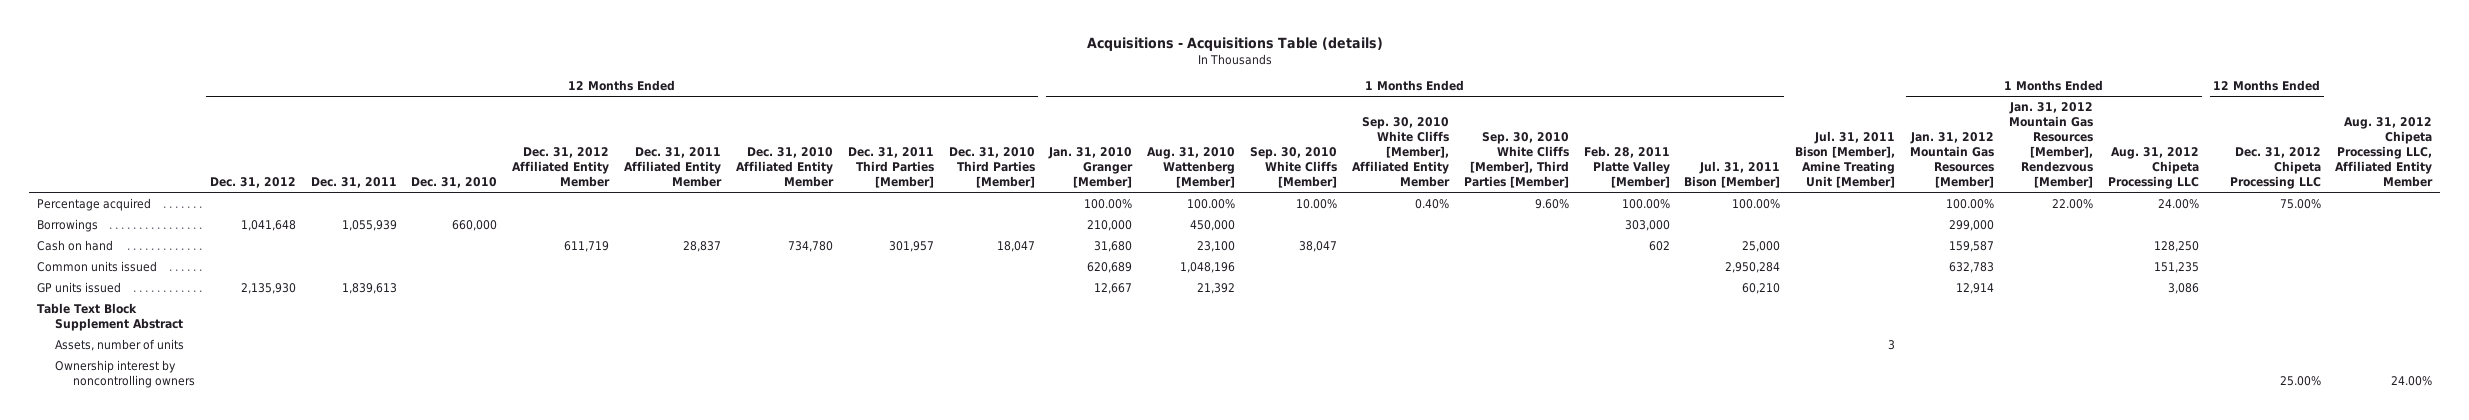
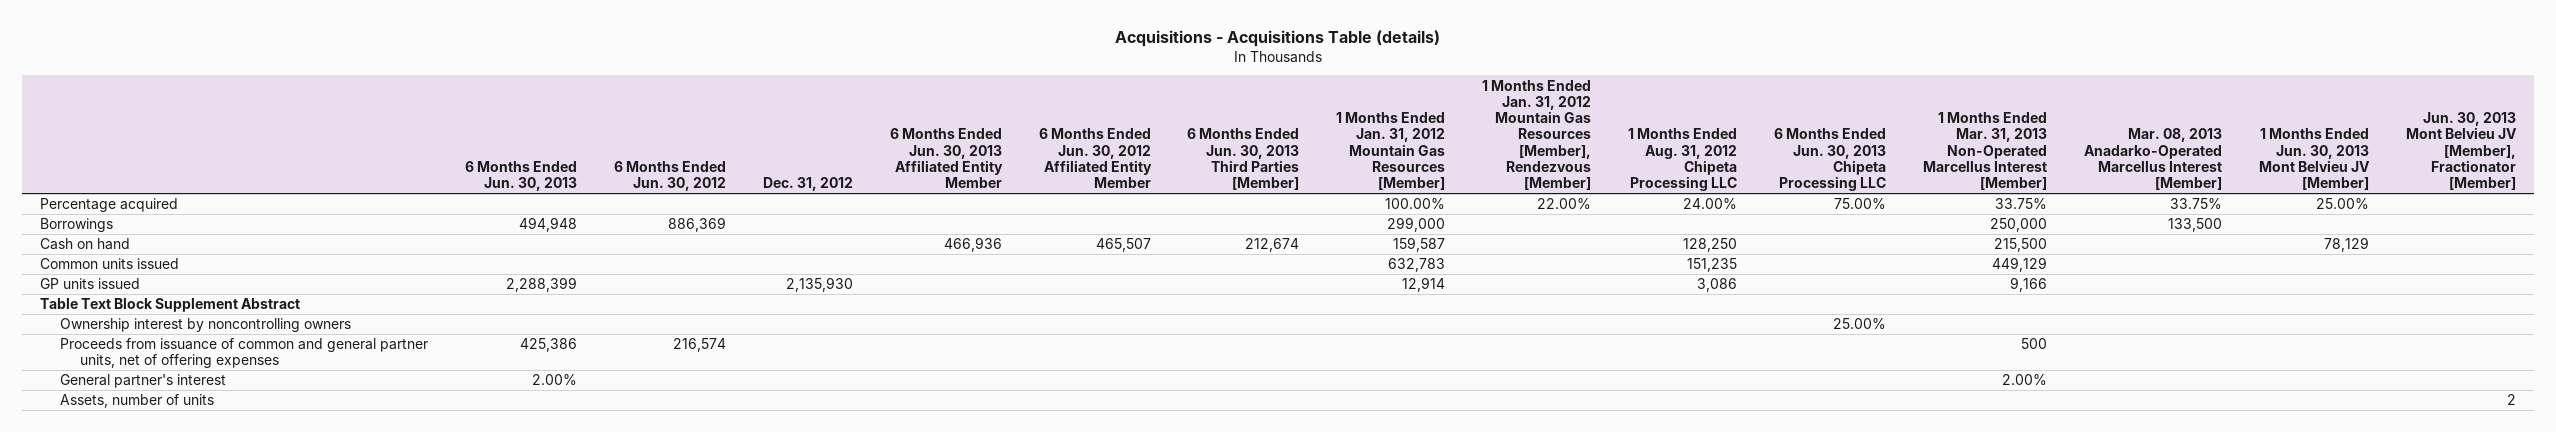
- | 12 Months Ended Dec. 31, 2012 | 12 Months Ended Dec. 31, 2011 | 12 Months Ended Dec. 31, 2010 | 12 Months Ended Dec. 31, 2012 Affiliated Entity Member | 12 Months Ended Dec. 31, 2011 Affiliated Entity Member | 12 Months Ended Dec. 31, 2010 Affiliated Entity Member | 12 Months Ended Dec. 31, 2011 Third Parties [Member] | 12 Months Ended Dec. 31, 2010 Third Parties [Member] | 1 Months Ended Jan. 31, 2010 Granger [Member] | 1 Months Ended Aug. 31, 2010 Wattenberg [Member] | 1 Months Ended Sep. 30, 2010 White Cliffs [Member] | 1 Months Ended Sep. 30, 2010 White Cliffs [Member], Affiliated Entity Member | 1 Months Ended Sep. 30, 2010 White Cliffs [Member], Third Parties [Member] | 1 Months Ended Feb. 28, 2011 Platte Valley [Member] | 1 Months Ended Jul. 31, 2011 Bison [Member] | Jul. 31, 2011 Bison [Member], Amine Treating Unit [Member] | 1 Months Ended Jan. 31, 2012 Mountain Gas Resources [Member] | 1 Months Ended Jan. 31, 2012 Mountain Gas Resources [Member], Rendezvous [Member] | 1 Months Ended Aug. 31, 2012 Chipeta Processing LLC | 12 Months Ended Dec. 31, 2012 Chipeta Processing LLC | Aug. 31, 2012 Chipeta Processing LLC, Affiliated Entity Member
+ | 6 Months Ended Jun. 30, 2013 | 6 Months Ended Jun. 30, 2012 | Dec. 31, 2012 | 6 Months Ended Jun. 30, 2013 Affiliated Entity Member | 6 Months Ended Jun. 30, 2012 Affiliated Entity Member | 6 Months Ended Jun. 30, 2013 Third Parties [Member] | 1 Months Ended Jan. 31, 2012 Mountain Gas Resources [Member] | 1 Months Ended Jan. 31, 2012 Mountain Gas Resources [Member], Rendezvous [Member] | 1 Months Ended Aug. 31, 2012 Chipeta Processing LLC | 6 Months Ended Jun. 30, 2013 Chipeta Processing LLC | 1 Months Ended Mar. 31, 2013 Non-Operated Marcellus Interest [Member] | Mar. 08, 2013 Anadarko-Operated Marcellus Interest [Member] | 1 Months Ended Jun. 30, 2013 Mont Belvieu JV [Member] | Jun. 30, 2013 Mont Belvieu JV [Member], Fractionator [Member]
+ Proceeds from issuance of common and general partner units, net of offering expenses | 425,386 | 216,574 | | | | | | | | | 500 | | |
+ General partner's interest | 2.00% | | | | | | | | | | 2.00% | | |
moved down: Assets, number of units | | | | | | | | | | | | | | 2

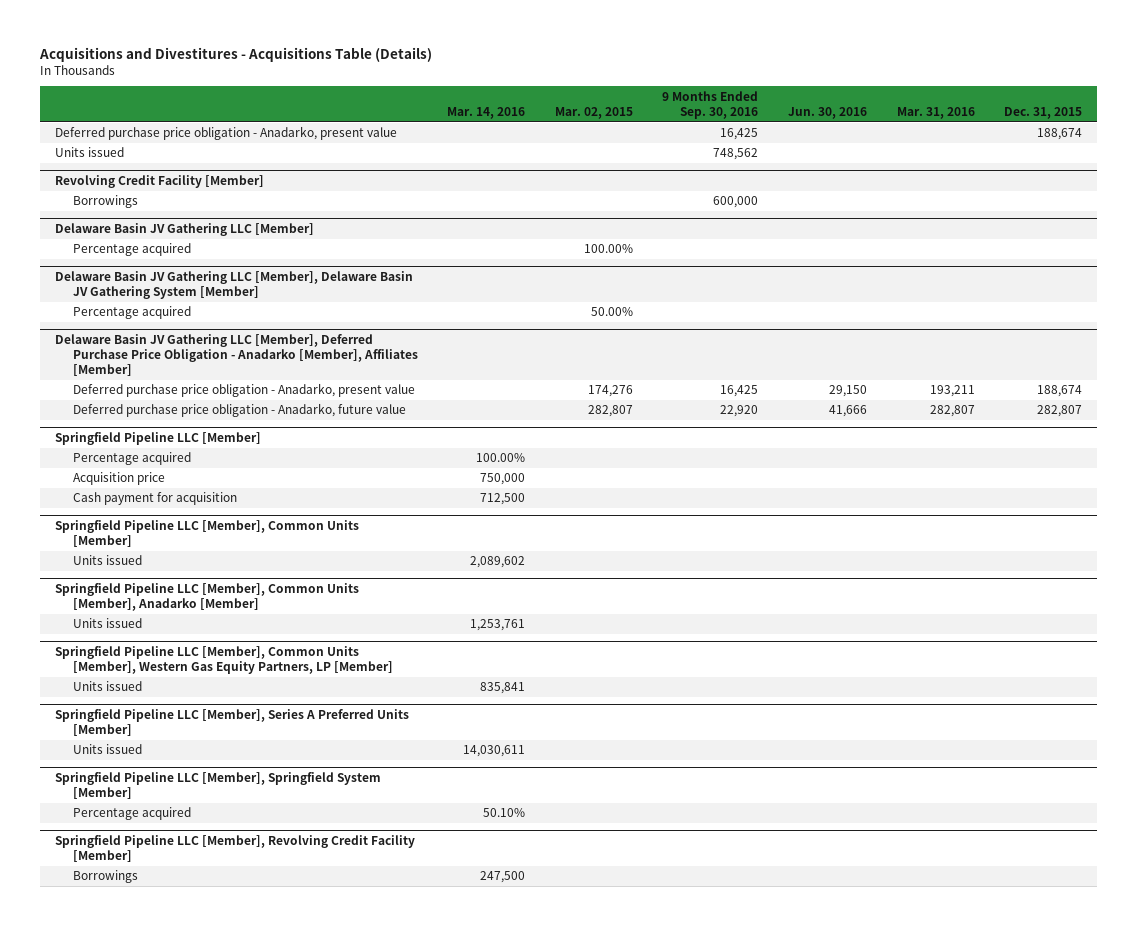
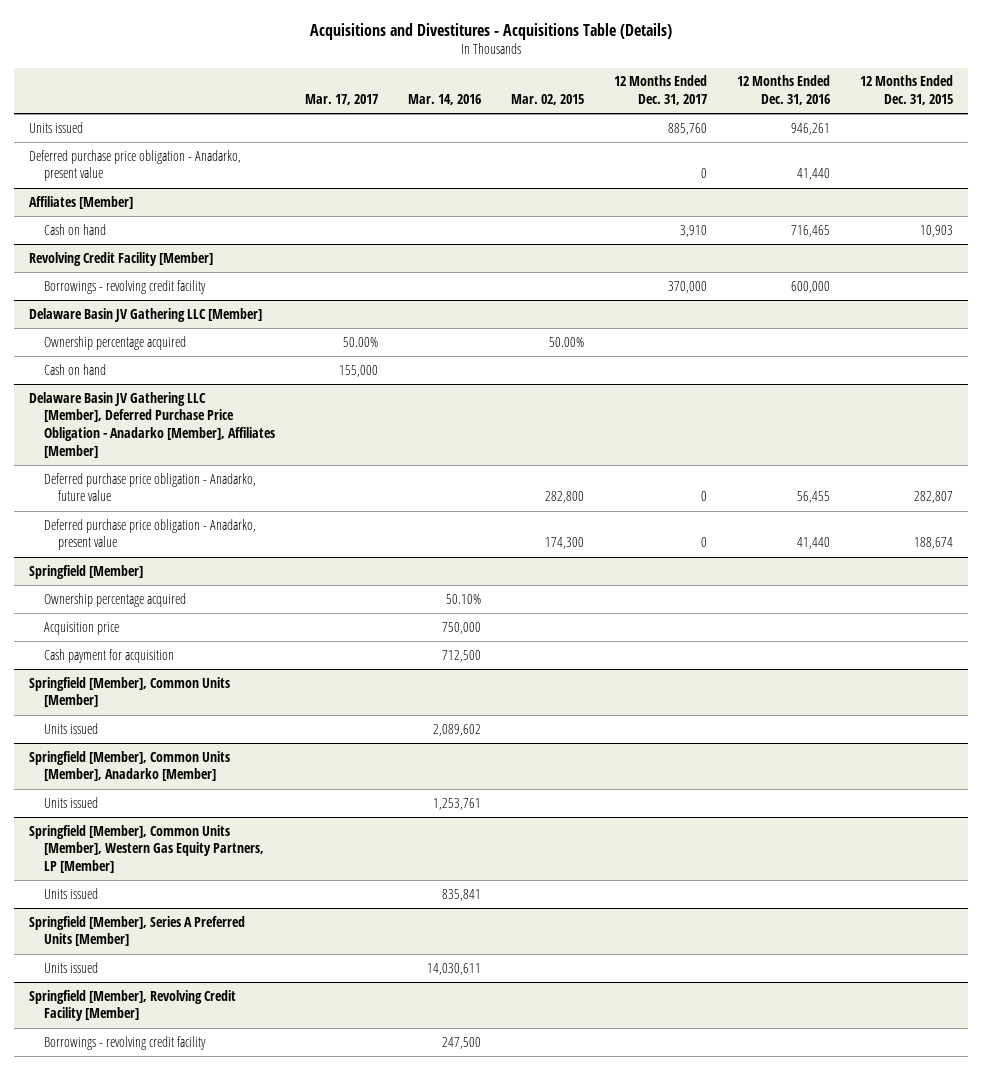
- | Mar. 14, 2016 | Mar. 02, 2015 | 9 Months Ended Sep. 30, 2016 | Jun. 30, 2016 | Mar. 31, 2016 | Dec. 31, 2015
+ | Mar. 17, 2017 | Mar. 14, 2016 | Mar. 02, 2015 | 12 Months Ended Dec. 31, 2017 | 12 Months Ended Dec. 31, 2016 | 12 Months Ended Dec. 31, 2015
moved down: Deferred purchase price obligation - Anadarko, present value | | | | 0 | 41,440 |
+ Affiliates [Member]
+ Cash on hand | | | | 3,910 | 716,465 | 10,903
@ Revolving Credit Facility [Member]
- Borrowings | | | 600,000 | | |
+ Borrowings - revolving credit facility | | | | 370,000 | 600,000 |
@ Delaware Basin JV Gathering LLC [Member]
- Percentage acquired | | 100.00% | | | |
- Delaware Basin JV Gathering LLC [Member], Delaware Basin JV Gathering System [Member]
- Percentage acquired | | 50.00% | | | |
@ Delaware Basin JV Gathering LLC [Member]
+ Ownership percentage acquired | 50.00% | | 50.00% | | |
+ Cash on hand | 155,000 | | | | |
@ Delaware Basin JV Gathering LLC [Member], Deferred Purchase Price Obligation - Anadarko [Member], Affiliates [Member]
- Deferred purchase price obligation - Anadarko, present value | | 174,276 | 16,425 | 29,150 | 193,211 | 188,674
- Deferred purchase price obligation - Anadarko, future value | | 282,807 | 22,920 | 41,666 | 282,807 | 282,807
- Springfield Pipeline LLC [Member]
- Percentage acquired | 100.00% | | | | |
@ Delaware Basin JV Gathering LLC [Member], Deferred Purchase Price Obligation - Anadarko [Member], Affiliates [Member]
+ Deferred purchase price obligation - Anadarko, future value | | | 282,800 | 0 | 56,455 | 282,807
+ Deferred purchase price obligation - Anadarko, present value | | | 174,300 | 0 | 41,440 | 188,674
+ Springfield [Member]
+ Ownership percentage acquired | | 50.10% | | | |
- Springfield Pipeline LLC [Member], Common Units [Member]
+ Springfield [Member], Common Units [Member]
- Springfield Pipeline LLC [Member], Common Units [Member], Anadarko [Member]
+ Springfield [Member], Common Units [Member], Anadarko [Member]
- Springfield Pipeline LLC [Member], Common Units [Member], Western Gas Equity Partners, LP [Member]
+ Springfield [Member], Common Units [Member], Western Gas Equity Partners, LP [Member]
- Springfield Pipeline LLC [Member], Series A Preferred Units [Member]
+ Springfield [Member], Series A Preferred Units [Member]
- Springfield Pipeline LLC [Member], Springfield System [Member]
- Percentage acquired | 50.10% | | | | |
- Springfield Pipeline LLC [Member], Revolving Credit Facility [Member]
- Borrowings | 247,500 | | | | |
+ Springfield [Member], Revolving Credit Facility [Member]
+ Borrowings - revolving credit facility | | 247,500 | | | |

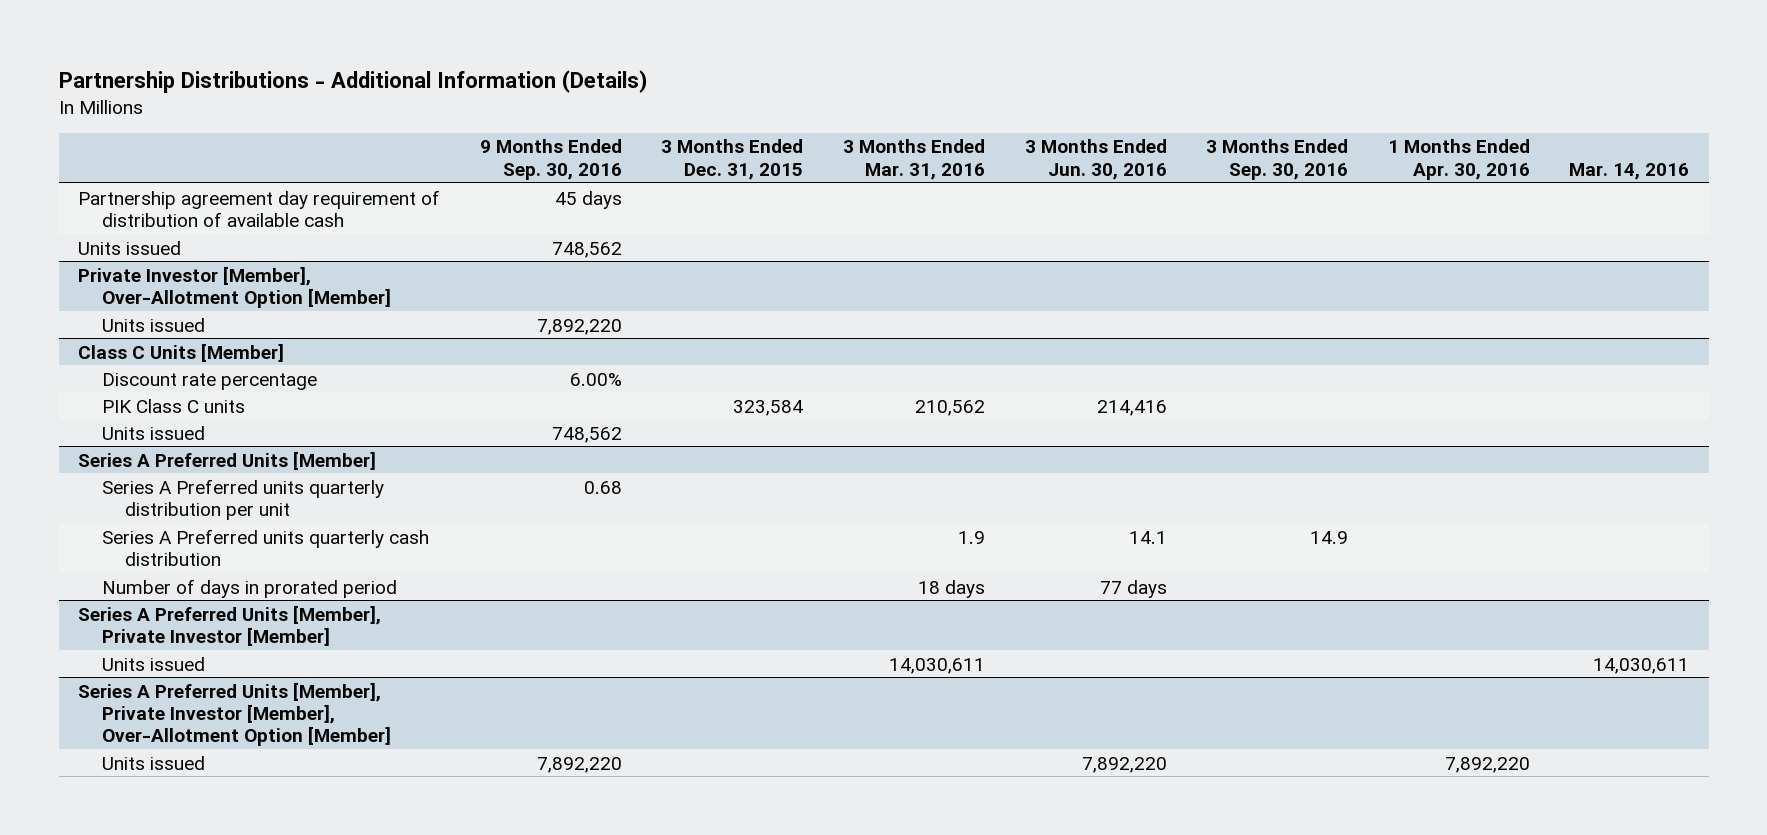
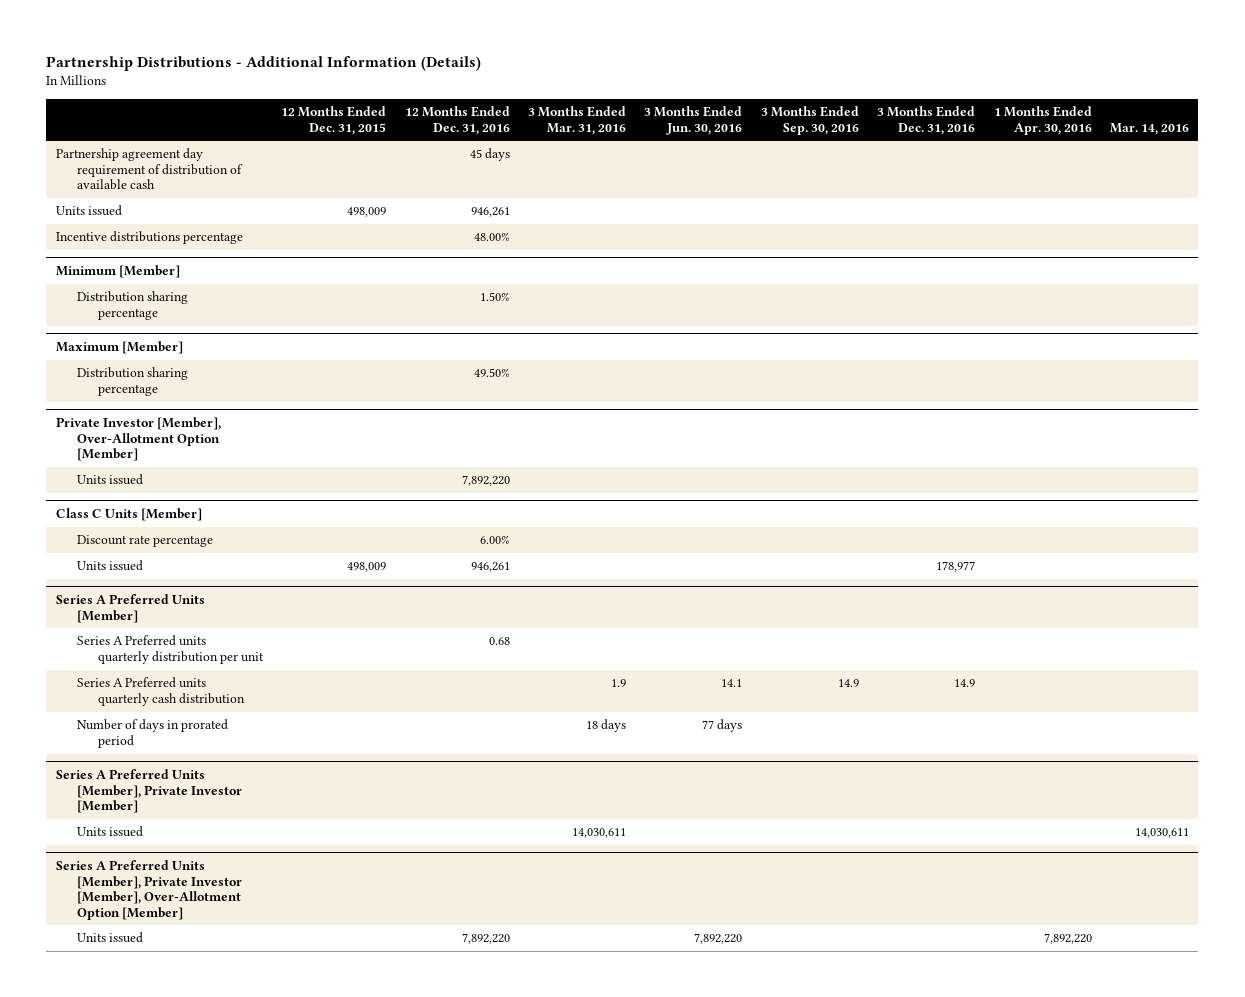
- | 9 Months Ended Sep. 30, 2016 | 3 Months Ended Dec. 31, 2015 | 3 Months Ended Mar. 31, 2016 | 3 Months Ended Jun. 30, 2016 | 3 Months Ended Sep. 30, 2016 | 1 Months Ended Apr. 30, 2016 | Mar. 14, 2016
+ | 12 Months Ended Dec. 31, 2015 | 12 Months Ended Dec. 31, 2016 | 3 Months Ended Mar. 31, 2016 | 3 Months Ended Jun. 30, 2016 | 3 Months Ended Sep. 30, 2016 | 3 Months Ended Dec. 31, 2016 | 1 Months Ended Apr. 30, 2016 | Mar. 14, 2016
+ Incentive distributions percentage | | 48.00% | | | | | |
+ Minimum [Member]
+ Distribution sharing percentage | | 1.50% | | | | | |
+ Maximum [Member]
+ Distribution sharing percentage | | 49.50% | | | | | |
@ Class C Units [Member]
- PIK Class C units | | 323,584 | 210,562 | 214,416 | | |

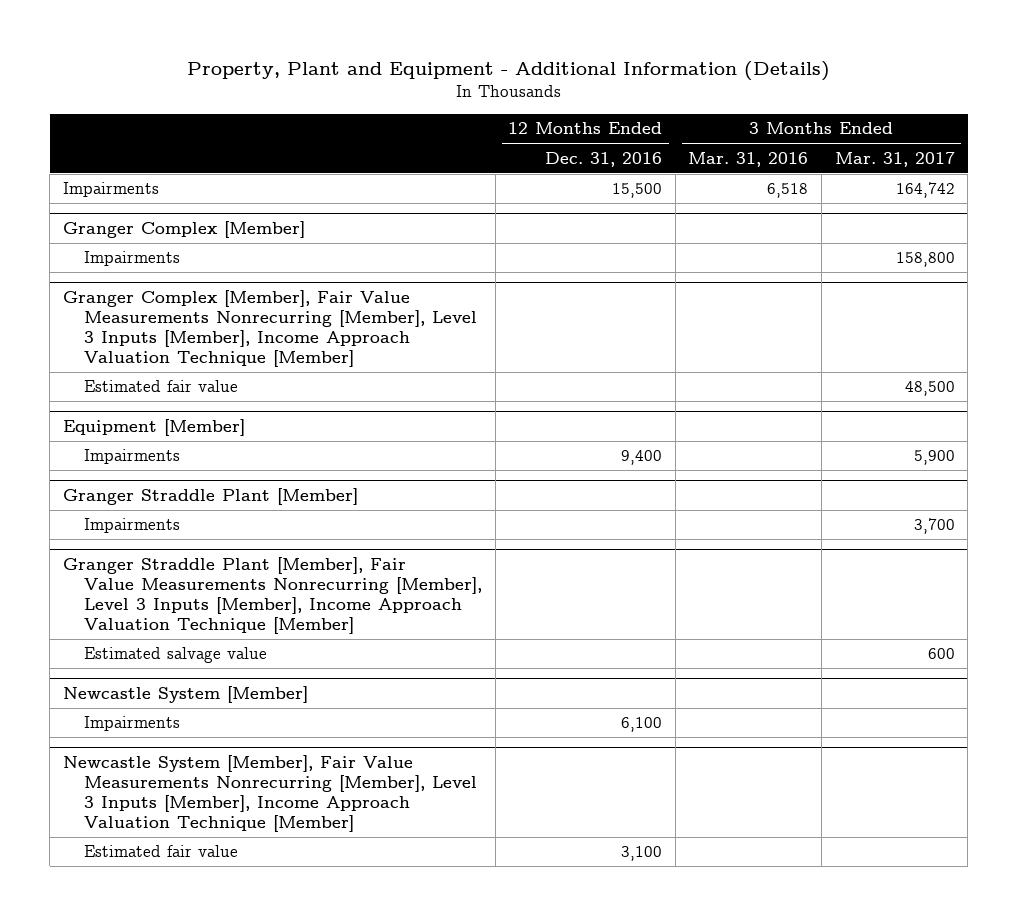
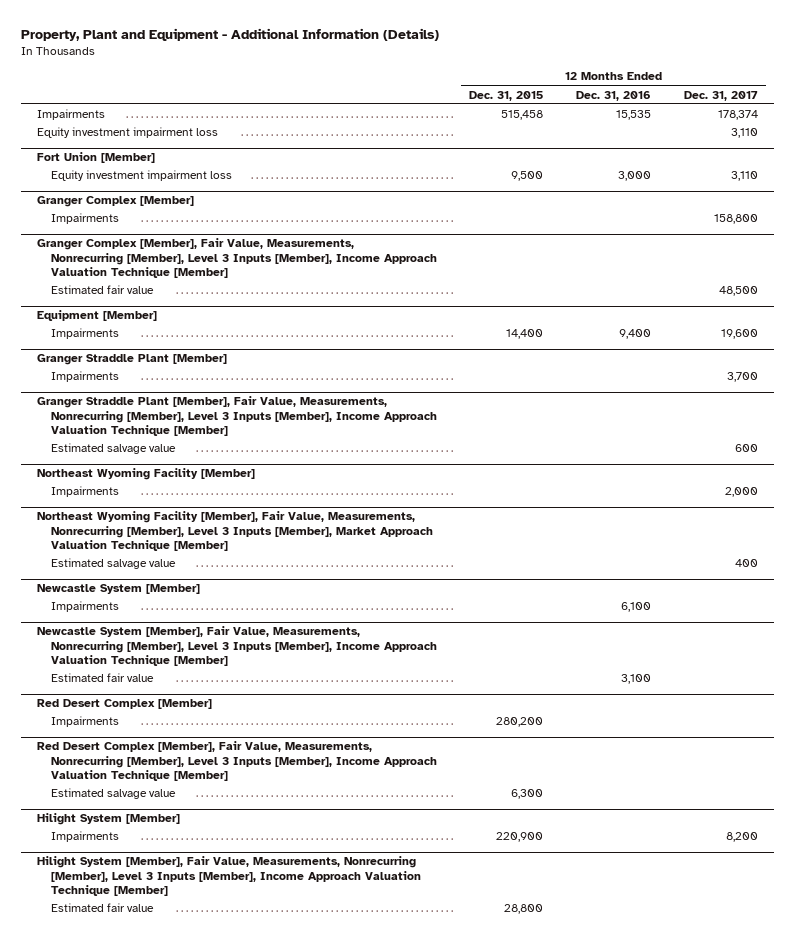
- | 12 Months Ended Dec. 31, 2016 | 3 Months Ended Mar. 31, 2016 | 3 Months Ended Mar. 31, 2017
+ | 12 Months Ended Dec. 31, 2015 | 12 Months Ended Dec. 31, 2016 | 12 Months Ended Dec. 31, 2017
- Impairments | 15,500 | 6,518 | 164,742
+ Impairments | 515,458 | 15,535 | 178,374
+ Equity investment impairment loss | | | 3,110
+ Fort Union [Member]
+ Equity investment impairment loss | 9,500 | 3,000 | 3,110
- Granger Complex [Member], Fair Value Measurements Nonrecurring [Member], Level 3 Inputs [Member], Income Approach Valuation Technique [Member]
+ Granger Complex [Member], Fair Value, Measurements, Nonrecurring [Member], Level 3 Inputs [Member], Income Approach Valuation Technique [Member]
- Granger Straddle Plant [Member], Fair Value Measurements Nonrecurring [Member], Level 3 Inputs [Member], Income Approach Valuation Technique [Member]
+ Granger Straddle Plant [Member], Fair Value, Measurements, Nonrecurring [Member], Level 3 Inputs [Member], Income Approach Valuation Technique [Member]
+ Northeast Wyoming Facility [Member]
+ Impairments | | | 2,000
+ Northeast Wyoming Facility [Member], Fair Value, Measurements, Nonrecurring [Member], Level 3 Inputs [Member], Market Approach Valuation Technique [Member]
+ Estimated salvage value | | | 400
- Newcastle System [Member], Fair Value Measurements Nonrecurring [Member], Level 3 Inputs [Member], Income Approach Valuation Technique [Member]
+ Newcastle System [Member], Fair Value, Measurements, Nonrecurring [Member], Level 3 Inputs [Member], Income Approach Valuation Technique [Member]
+ Red Desert Complex [Member]
+ Impairments | 280,200 | |
+ Red Desert Complex [Member], Fair Value, Measurements, Nonrecurring [Member], Level 3 Inputs [Member], Income Approach Valuation Technique [Member]
+ Estimated salvage value | 6,300 | |
+ Hilight System [Member]
+ Impairments | 220,900 | | 8,200
+ Hilight System [Member], Fair Value, Measurements, Nonrecurring [Member], Level 3 Inputs [Member], Income Approach Valuation Technique [Member]
+ Estimated fair value | 28,800 | |

